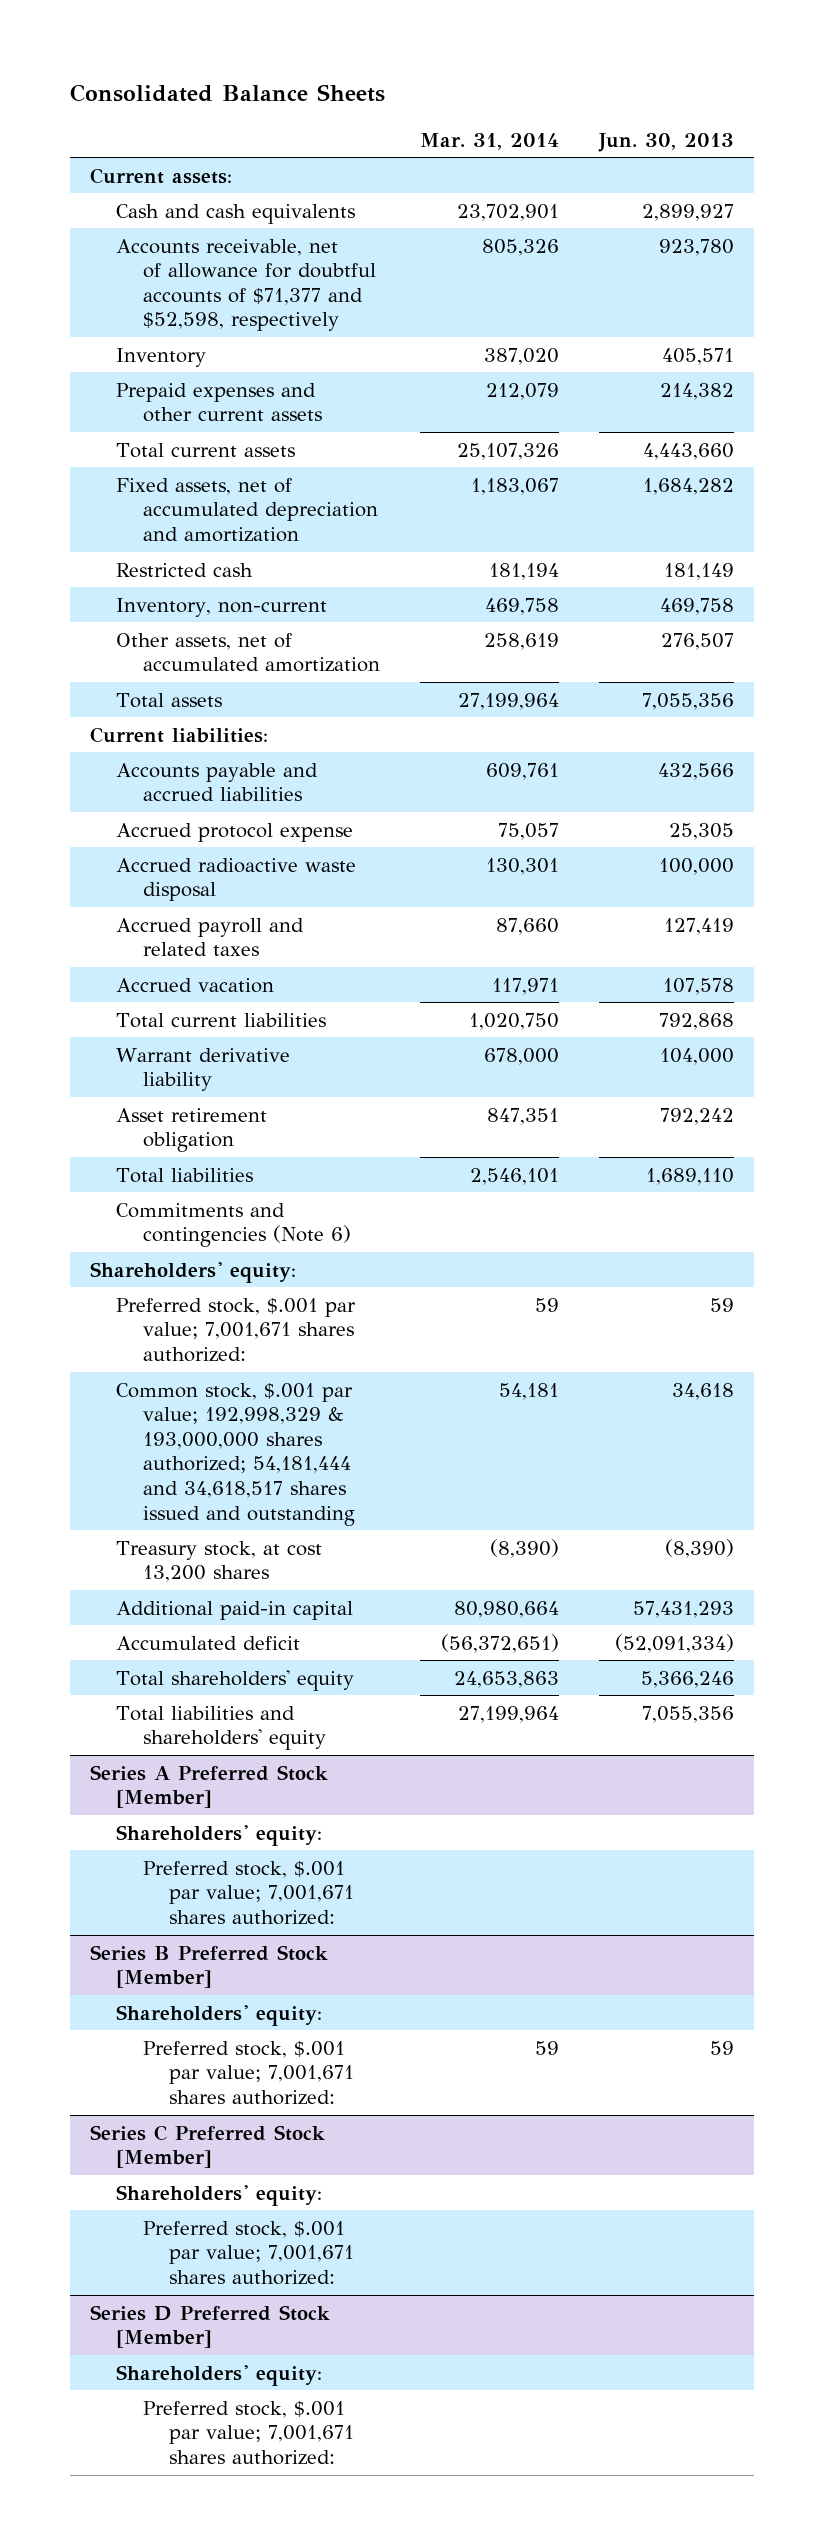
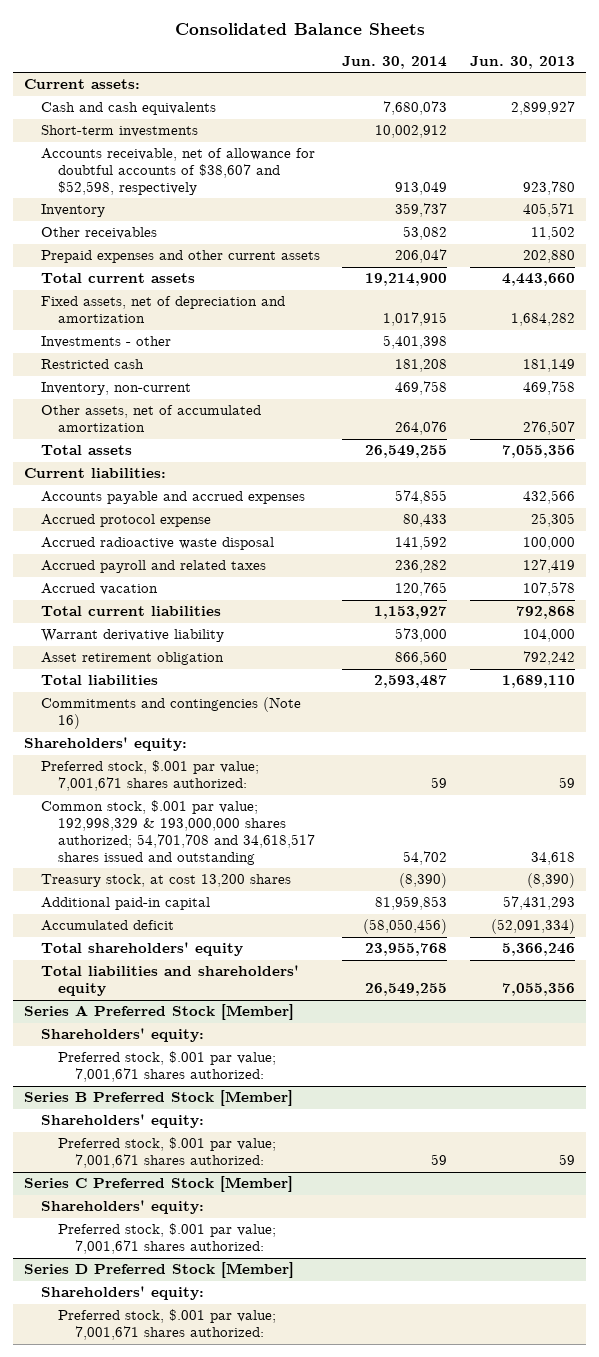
- | Mar. 31, 2014 | Jun. 30, 2013
+ | Jun. 30, 2014 | Jun. 30, 2013
- Accounts receivable, net of allowance for doubtful accounts of $71,377 and $52,598, respectively | 805,326 | 923,780
+ Short-term investments | 10,002,912 |
+ Accounts receivable, net of allowance for doubtful accounts of $38,607 and $52,598, respectively | 913,049 | 923,780
- Prepaid expenses and other current assets | 212,079 | 214,382
+ Other receivables | 53,082 | 11,502
+ Prepaid expenses and other current assets | 206,047 | 202,880
- Fixed assets, net of accumulated depreciation and amortization | 1,183,067 | 1,684,282
+ Fixed assets, net of depreciation and amortization | 1,017,915 | 1,684,282
+ Investments - other | 5,401,398 |
- Accounts payable and accrued liabilities | 609,761 | 432,566
+ Accounts payable and accrued expenses | 574,855 | 432,566
- Commitments and contingencies (Note 6)
+ Commitments and contingencies (Note 16)
- Common stock, $.001 par value; 192,998,329 & 193,000,000 shares authorized; 54,181,444 and 34,618,517 shares issued and outstanding | 54,181 | 34,618
+ Common stock, $.001 par value; 192,998,329 & 193,000,000 shares authorized; 54,701,708 and 34,618,517 shares issued and outstanding | 54,702 | 34,618

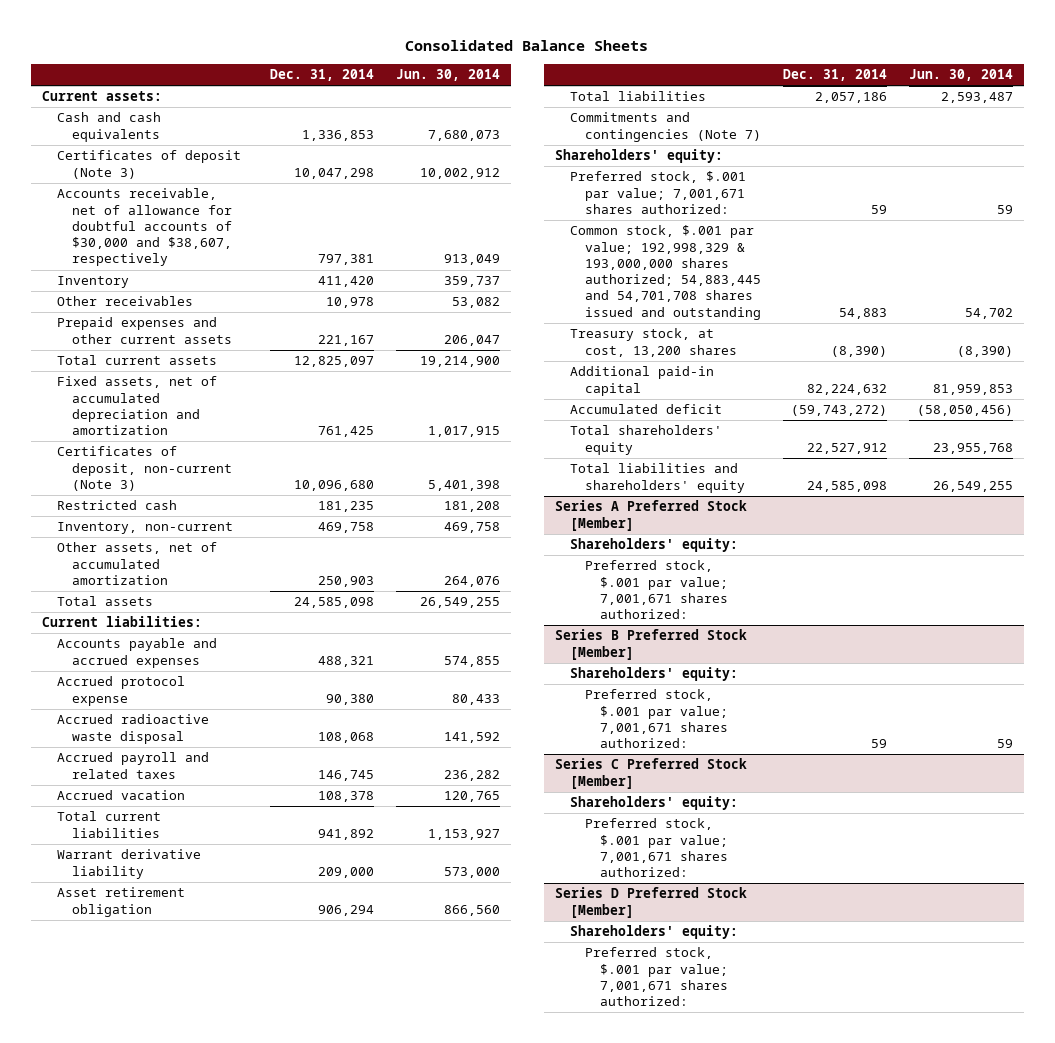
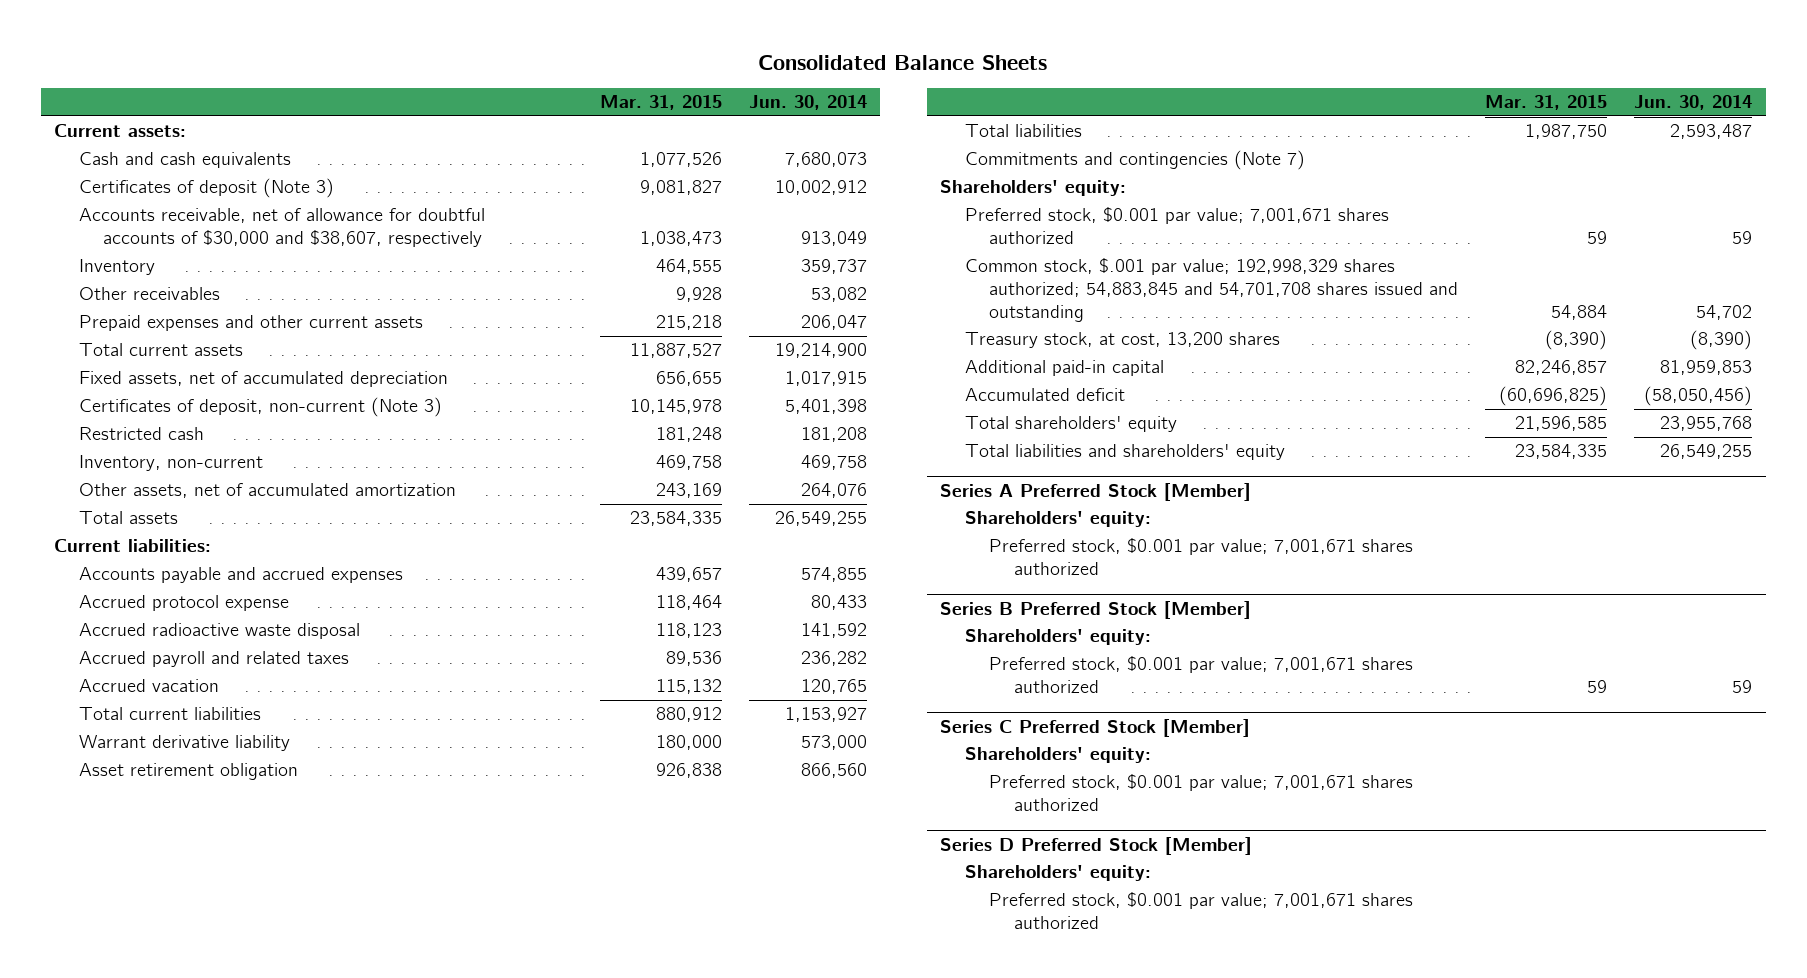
- | Dec. 31, 2014 | Jun. 30, 2014
+ | Mar. 31, 2015 | Jun. 30, 2014
- Fixed assets, net of accumulated depreciation and amortization | 761,425 | 1,017,915
+ Fixed assets, net of accumulated depreciation | 656,655 | 1,017,915
- Preferred stock, $.001 par value; 7,001,671 shares authorized: | 59 | 59
- Common stock, $.001 par value; 192,998,329 & 193,000,000 shares authorized; 54,883,445 and 54,701,708 shares issued and outstanding | 54,883 | 54,702
+ Preferred stock, $0.001 par value; 7,001,671 shares authorized | 59 | 59
+ Common stock, $.001 par value; 192,998,329 shares authorized; 54,883,845 and 54,701,708 shares issued and outstanding | 54,884 | 54,702
@ Series A Preferred Stock [Member]
- Preferred stock, $.001 par value; 7,001,671 shares authorized:
+ Preferred stock, $0.001 par value; 7,001,671 shares authorized
@ Series B Preferred Stock [Member]
- Preferred stock, $.001 par value; 7,001,671 shares authorized: | 59 | 59
+ Preferred stock, $0.001 par value; 7,001,671 shares authorized | 59 | 59
@ Series C Preferred Stock [Member]
- Preferred stock, $.001 par value; 7,001,671 shares authorized:
+ Preferred stock, $0.001 par value; 7,001,671 shares authorized
@ Series D Preferred Stock [Member]
- Preferred stock, $.001 par value; 7,001,671 shares authorized:
+ Preferred stock, $0.001 par value; 7,001,671 shares authorized

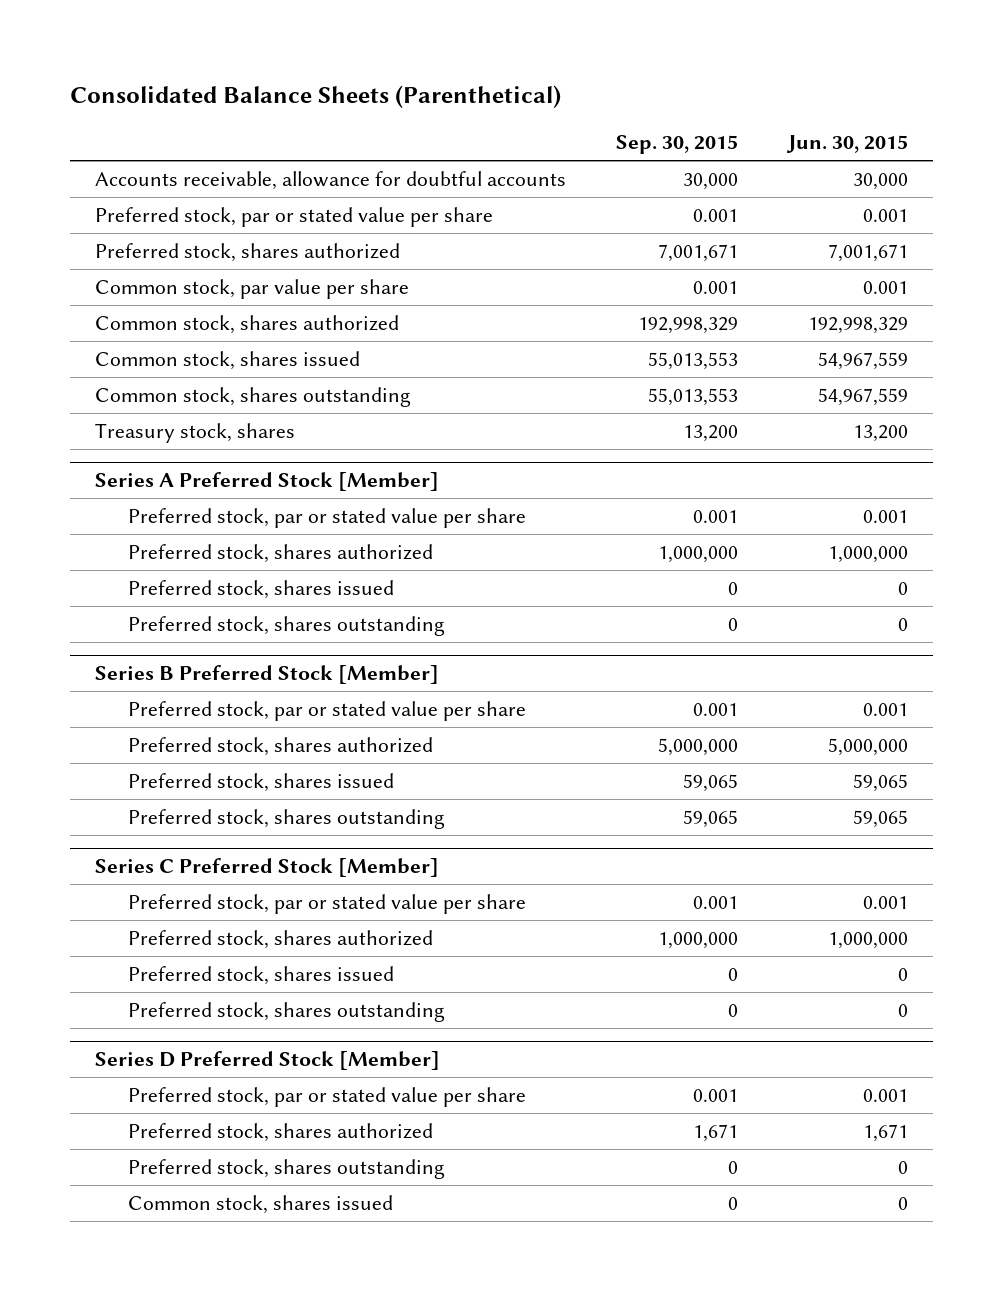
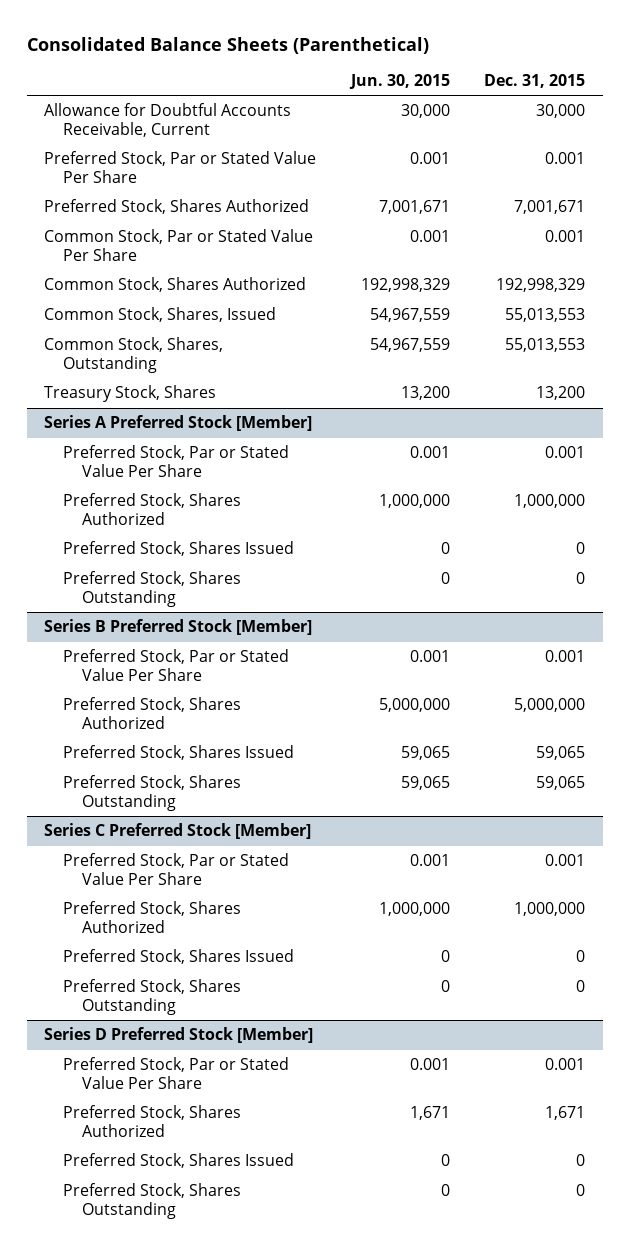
- | Sep. 30, 2015 | Jun. 30, 2015
+ | Jun. 30, 2015 | Dec. 31, 2015
- Accounts receivable, allowance for doubtful accounts | 30,000 | 30,000
- Preferred stock, par or stated value per share | 0.001 | 0.001
- Preferred stock, shares authorized | 7,001,671 | 7,001,671
- Common stock, par value per share | 0.001 | 0.001
- Common stock, shares authorized | 192,998,329 | 192,998,329
- Common stock, shares issued | 55,013,553 | 54,967,559
- Common stock, shares outstanding | 55,013,553 | 54,967,559
- Treasury stock, shares | 13,200 | 13,200
+ Allowance for Doubtful Accounts Receivable, Current | 30,000 | 30,000
+ Preferred Stock, Par or Stated Value Per Share | 0.001 | 0.001
+ Preferred Stock, Shares Authorized | 7,001,671 | 7,001,671
+ Common Stock, Par or Stated Value Per Share | 0.001 | 0.001
+ Common Stock, Shares Authorized | 192,998,329 | 192,998,329
+ Common Stock, Shares, Issued | 54,967,559 | 55,013,553
+ Common Stock, Shares, Outstanding | 54,967,559 | 55,013,553
+ Treasury Stock, Shares | 13,200 | 13,200
@ Series A Preferred Stock [Member]
- Preferred stock, par or stated value per share | 0.001 | 0.001
- Preferred stock, shares authorized | 1,000,000 | 1,000,000
- Preferred stock, shares issued | 0 | 0
- Preferred stock, shares outstanding | 0 | 0
+ Preferred Stock, Par or Stated Value Per Share | 0.001 | 0.001
+ Preferred Stock, Shares Authorized | 1,000,000 | 1,000,000
+ Preferred Stock, Shares Issued | 0 | 0
+ Preferred Stock, Shares Outstanding | 0 | 0
@ Series B Preferred Stock [Member]
- Preferred stock, par or stated value per share | 0.001 | 0.001
- Preferred stock, shares authorized | 5,000,000 | 5,000,000
- Preferred stock, shares issued | 59,065 | 59,065
- Preferred stock, shares outstanding | 59,065 | 59,065
+ Preferred Stock, Par or Stated Value Per Share | 0.001 | 0.001
+ Preferred Stock, Shares Authorized | 5,000,000 | 5,000,000
+ Preferred Stock, Shares Issued | 59,065 | 59,065
+ Preferred Stock, Shares Outstanding | 59,065 | 59,065
@ Series C Preferred Stock [Member]
- Preferred stock, par or stated value per share | 0.001 | 0.001
- Preferred stock, shares authorized | 1,000,000 | 1,000,000
- Preferred stock, shares issued | 0 | 0
- Preferred stock, shares outstanding | 0 | 0
+ Preferred Stock, Par or Stated Value Per Share | 0.001 | 0.001
+ Preferred Stock, Shares Authorized | 1,000,000 | 1,000,000
+ Preferred Stock, Shares Issued | 0 | 0
+ Preferred Stock, Shares Outstanding | 0 | 0
@ Series D Preferred Stock [Member]
- Preferred stock, par or stated value per share | 0.001 | 0.001
- Preferred stock, shares authorized | 1,671 | 1,671
- Preferred stock, shares outstanding | 0 | 0
- Common stock, shares issued | 0 | 0
+ Preferred Stock, Par or Stated Value Per Share | 0.001 | 0.001
+ Preferred Stock, Shares Authorized | 1,671 | 1,671
+ Preferred Stock, Shares Issued | 0 | 0
+ Preferred Stock, Shares Outstanding | 0 | 0

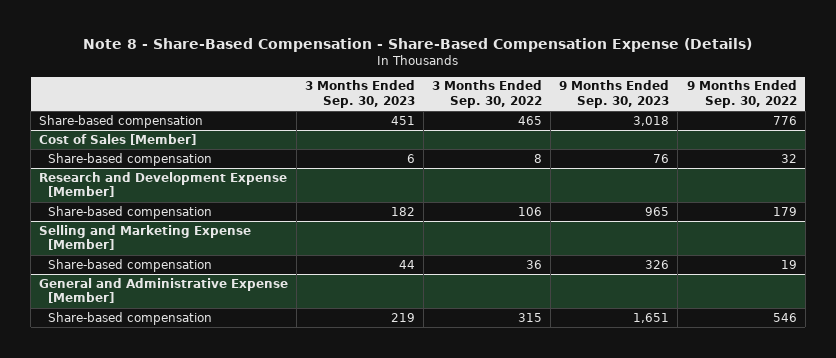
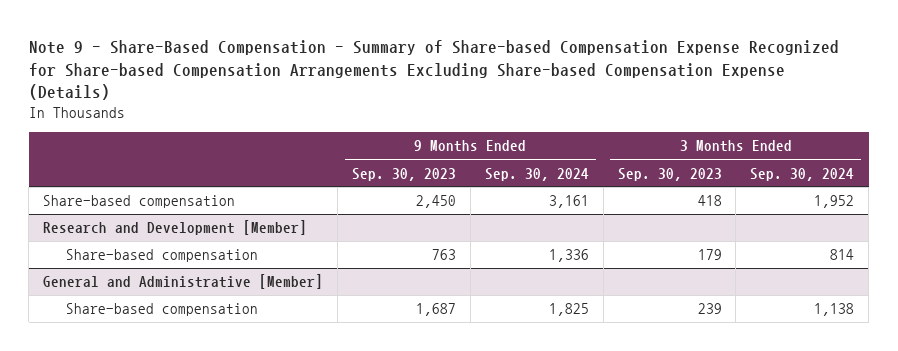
- Note 8 - Share-Based Compensation - Share-Based Compensation Expense (Details)
+ Note 9 - Share-Based Compensation - Summary of Share-based Compensation Expense Recognized for Share-based Compensation Arrangements Excluding Share-based Compensation Expense (Details)
- | 3 Months Ended Sep. 30, 2023 | 3 Months Ended Sep. 30, 2022 | 9 Months Ended Sep. 30, 2023 | 9 Months Ended Sep. 30, 2022
+ | 9 Months Ended Sep. 30, 2023 | 9 Months Ended Sep. 30, 2024 | 3 Months Ended Sep. 30, 2023 | 3 Months Ended Sep. 30, 2024
- Share-based compensation | 451 | 465 | 3,018 | 776
- Cost of Sales [Member]
- Share-based compensation | 6 | 8 | 76 | 32
- Research and Development Expense [Member]
- Share-based compensation | 182 | 106 | 965 | 179
- Selling and Marketing Expense [Member]
- Share-based compensation | 44 | 36 | 326 | 19
- General and Administrative Expense [Member]
- Share-based compensation | 219 | 315 | 1,651 | 546
+ Share-based compensation | 2,450 | 3,161 | 418 | 1,952
+ Research and Development [Member]
+ Share-based compensation | 763 | 1,336 | 179 | 814
+ General and Administrative [Member]
+ Share-based compensation | 1,687 | 1,825 | 239 | 1,138

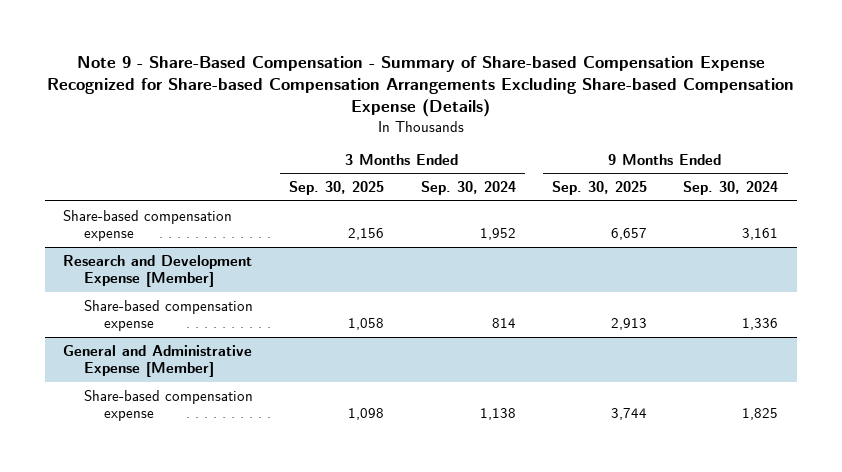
- | 9 Months Ended Sep. 30, 2023 | 9 Months Ended Sep. 30, 2024 | 3 Months Ended Sep. 30, 2023 | 3 Months Ended Sep. 30, 2024
+ | 3 Months Ended Sep. 30, 2025 | 3 Months Ended Sep. 30, 2024 | 9 Months Ended Sep. 30, 2025 | 9 Months Ended Sep. 30, 2024
- Share-based compensation | 2,450 | 3,161 | 418 | 1,952
- Research and Development [Member]
- Share-based compensation | 763 | 1,336 | 179 | 814
- General and Administrative [Member]
- Share-based compensation | 1,687 | 1,825 | 239 | 1,138
+ Share-based compensation expense | 2,156 | 1,952 | 6,657 | 3,161
+ Research and Development Expense [Member]
+ Share-based compensation expense | 1,058 | 814 | 2,913 | 1,336
+ General and Administrative Expense [Member]
+ Share-based compensation expense | 1,098 | 1,138 | 3,744 | 1,825

